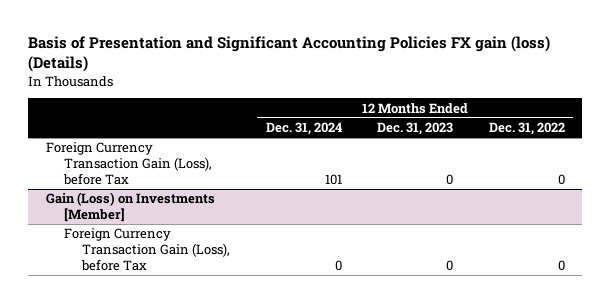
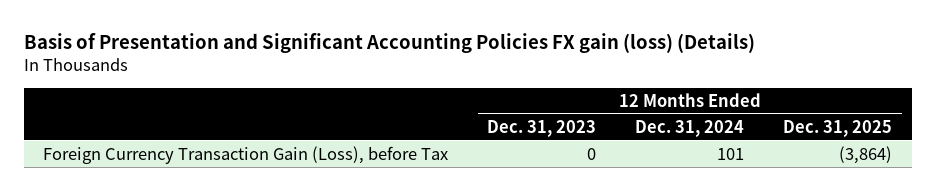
- | 12 Months Ended Dec. 31, 2024 | 12 Months Ended Dec. 31, 2023 | 12 Months Ended Dec. 31, 2022
+ | 12 Months Ended Dec. 31, 2023 | 12 Months Ended Dec. 31, 2024 | 12 Months Ended Dec. 31, 2025
- Gain (Loss) on Investments [Member]
- Foreign Currency Transaction Gain (Loss), before Tax | 0 | 0 | 0

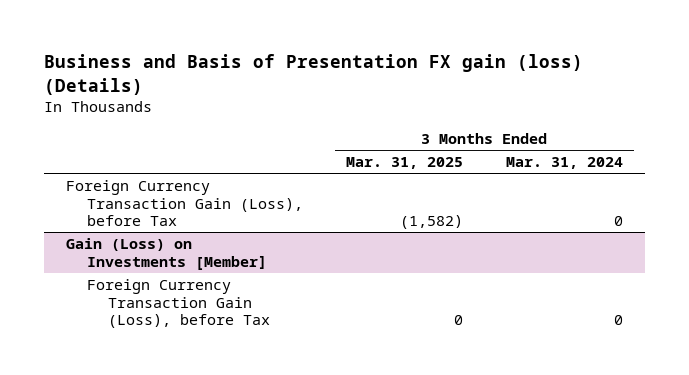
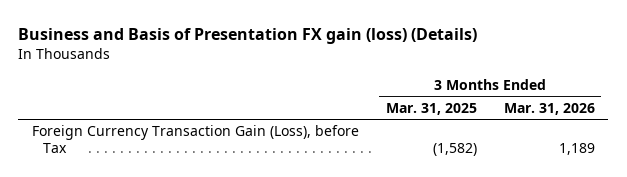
- | 3 Months Ended Mar. 31, 2025 | 3 Months Ended Mar. 31, 2024
+ | 3 Months Ended Mar. 31, 2025 | 3 Months Ended Mar. 31, 2026
- Gain (Loss) on Investments [Member]
- Foreign Currency Transaction Gain (Loss), before Tax | 0 | 0

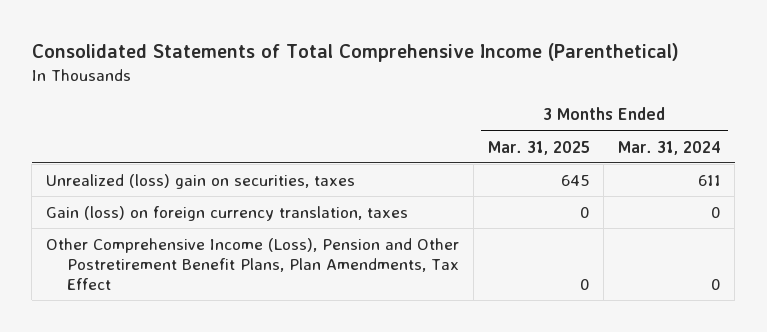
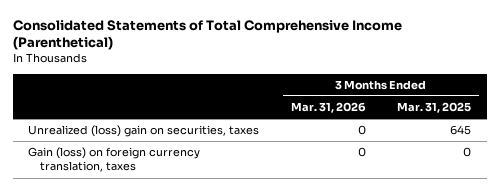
- | 3 Months Ended Mar. 31, 2025 | 3 Months Ended Mar. 31, 2024
+ | 3 Months Ended Mar. 31, 2026 | 3 Months Ended Mar. 31, 2025
- Other Comprehensive Income (Loss), Pension and Other Postretirement Benefit Plans, Plan Amendments, Tax Effect | 0 | 0

